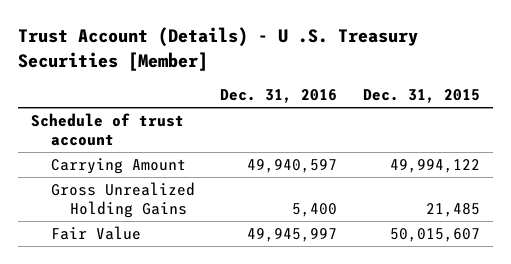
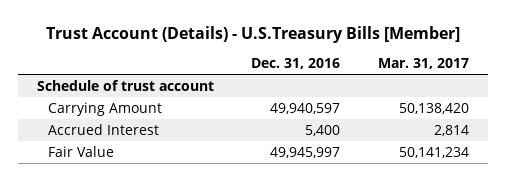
- Trust Account (Details) - U .S. Treasury Securities [Member]
+ Trust Account (Details) - U.S.Treasury Bills [Member]
- | Dec. 31, 2016 | Dec. 31, 2015
+ | Dec. 31, 2016 | Mar. 31, 2017
- Gross Unrealized Holding Gains | 5,400 | 21,485
+ Accrued Interest | 5,400 | 2,814

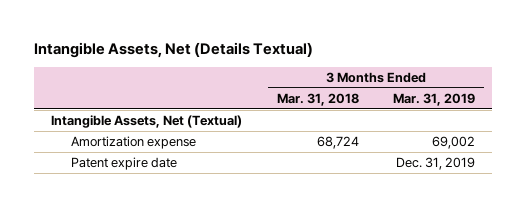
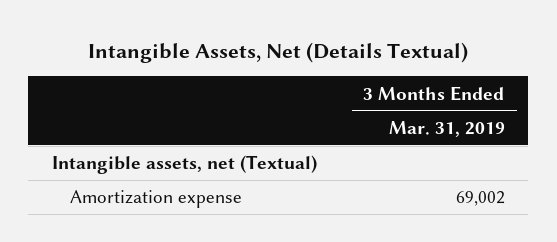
- | 3 Months Ended Mar. 31, 2018 | 3 Months Ended Mar. 31, 2019
+ | 3 Months Ended Mar. 31, 2019
- Intangible Assets, Net (Textual)
+ Intangible assets, net (Textual)
- Patent expire date | | Dec. 31, 2019

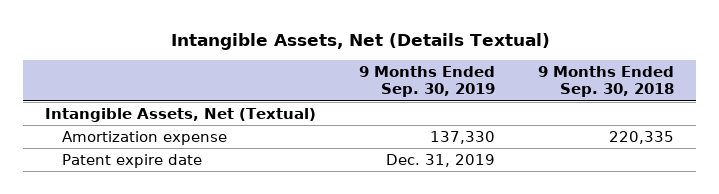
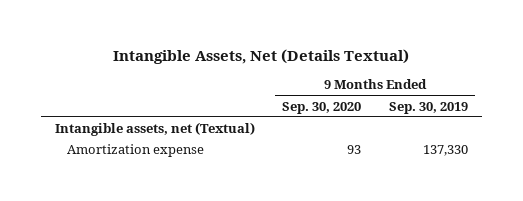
- | 9 Months Ended Sep. 30, 2019 | 9 Months Ended Sep. 30, 2018
+ | 9 Months Ended Sep. 30, 2020 | 9 Months Ended Sep. 30, 2019
- Intangible Assets, Net (Textual)
+ Intangible assets, net (Textual)
- Patent expire date | Dec. 31, 2019 |

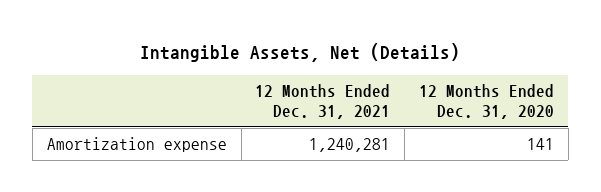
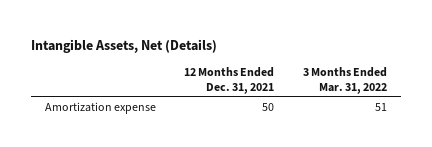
- | 12 Months Ended Dec. 31, 2021 | 12 Months Ended Dec. 31, 2020
+ | 12 Months Ended Dec. 31, 2021 | 3 Months Ended Mar. 31, 2022
- Amortization expense | 1,240,281 | 141
+ Amortization expense | 50 | 51

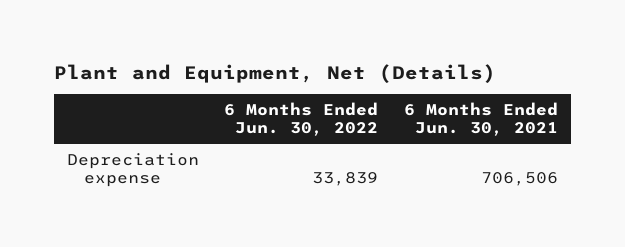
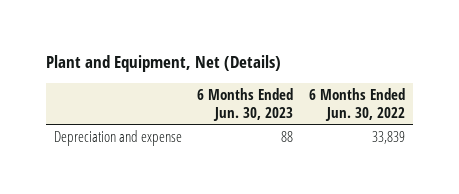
- | 6 Months Ended Jun. 30, 2022 | 6 Months Ended Jun. 30, 2021
+ | 6 Months Ended Jun. 30, 2023 | 6 Months Ended Jun. 30, 2022
- Depreciation expense | 33,839 | 706,506
+ Depreciation and expense | 88 | 33,839

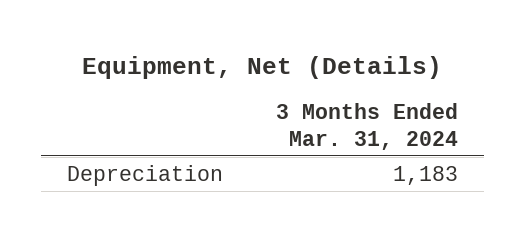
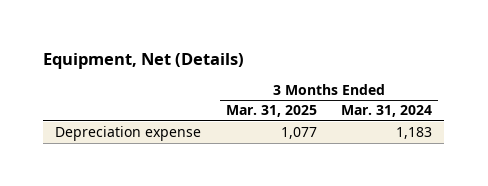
- | 3 Months Ended Mar. 31, 2024
+ | 3 Months Ended Mar. 31, 2025 | 3 Months Ended Mar. 31, 2024
- Depreciation | 1,183
+ Depreciation expense | 1,077 | 1,183

